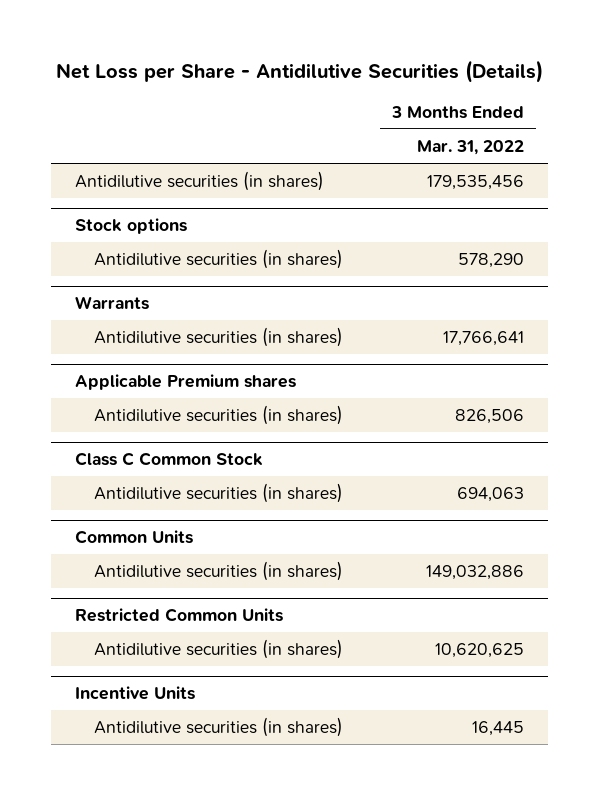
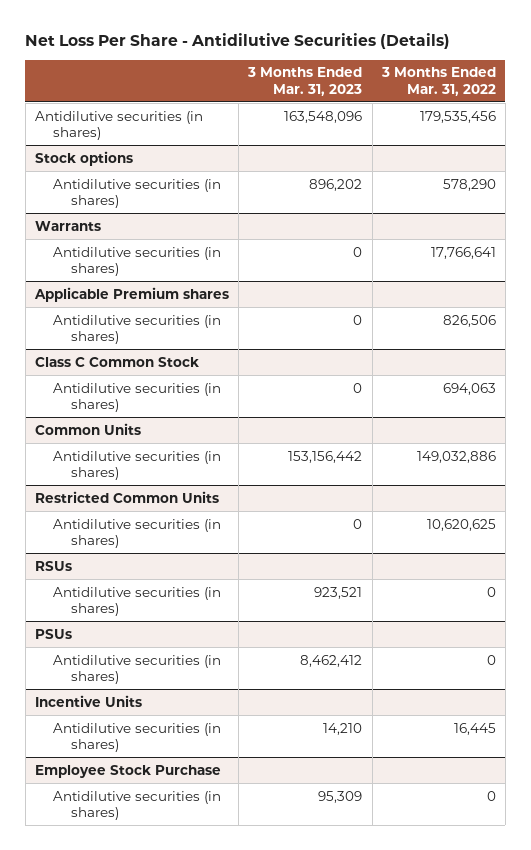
- Net Loss per Share - Antidilutive Securities (Details)
+ Net Loss Per Share - Antidilutive Securities (Details)
- | 3 Months Ended Mar. 31, 2022
+ | 3 Months Ended Mar. 31, 2023 | 3 Months Ended Mar. 31, 2022
+ RSUs
+ Antidilutive securities (in shares) | 923,521 | 0
+ PSUs
+ Antidilutive securities (in shares) | 8,462,412 | 0
+ Employee Stock Purchase
+ Antidilutive securities (in shares) | 95,309 | 0

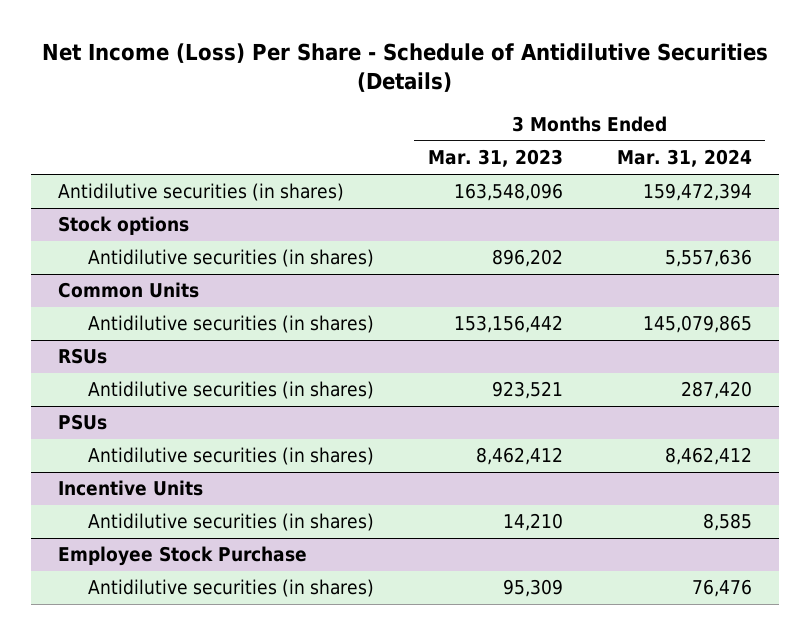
- Net Loss Per Share - Antidilutive Securities (Details)
+ Net Income (Loss) Per Share - Schedule of Antidilutive Securities (Details)
- | 3 Months Ended Mar. 31, 2023 | 3 Months Ended Mar. 31, 2022
+ | 3 Months Ended Mar. 31, 2023 | 3 Months Ended Mar. 31, 2024
- Warrants
- Antidilutive securities (in shares) | 0 | 17,766,641
- Applicable Premium shares
- Antidilutive securities (in shares) | 0 | 826,506
- Class C Common Stock
- Antidilutive securities (in shares) | 0 | 694,063
- Restricted Common Units
- Antidilutive securities (in shares) | 0 | 10,620,625

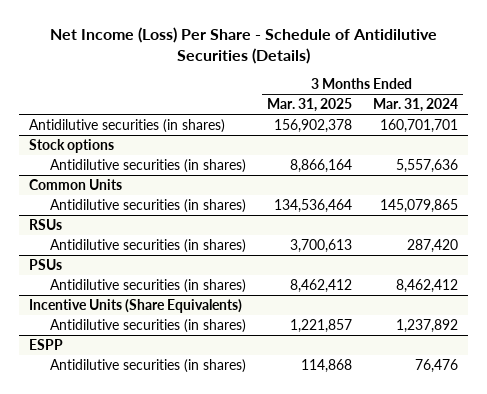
- | 3 Months Ended Mar. 31, 2023 | 3 Months Ended Mar. 31, 2024
+ | 3 Months Ended Mar. 31, 2025 | 3 Months Ended Mar. 31, 2024
- Antidilutive securities (in shares) | 163,548,096 | 159,472,394
+ Antidilutive securities (in shares) | 156,902,378 | 160,701,701
- Incentive Units
- Antidilutive securities (in shares) | 14,210 | 8,585
- Employee Stock Purchase
+ Incentive Units (Share Equivalents)
+ Antidilutive securities (in shares) | 1,221,857 | 1,237,892
+ ESPP

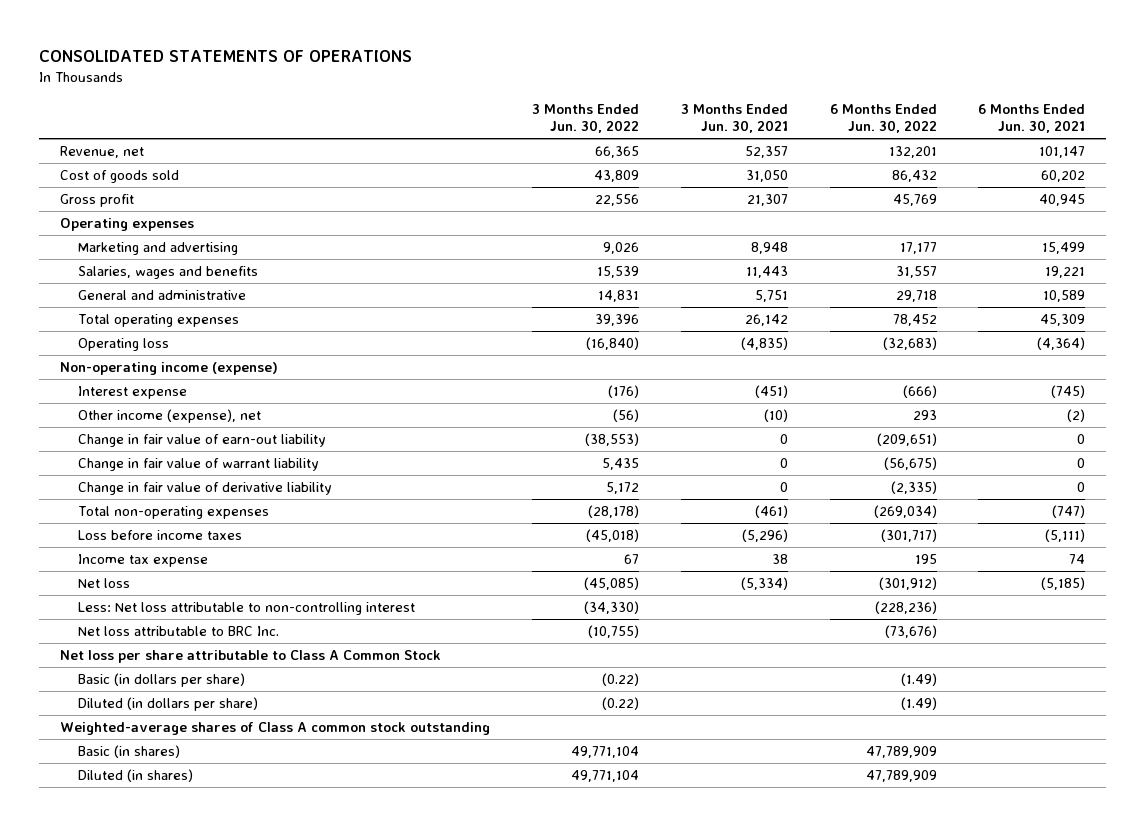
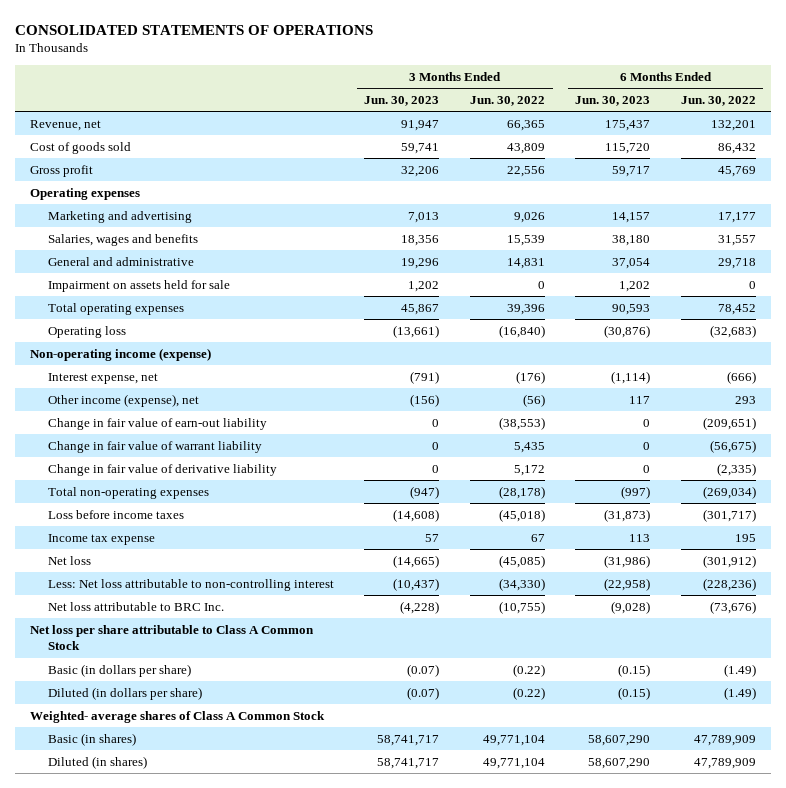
- | 3 Months Ended Jun. 30, 2022 | 3 Months Ended Jun. 30, 2021 | 6 Months Ended Jun. 30, 2022 | 6 Months Ended Jun. 30, 2021
+ | 3 Months Ended Jun. 30, 2023 | 3 Months Ended Jun. 30, 2022 | 6 Months Ended Jun. 30, 2023 | 6 Months Ended Jun. 30, 2022
+ Impairment on assets held for sale | 1,202 | 0 | 1,202 | 0
- Interest expense | (176) | (451) | (666) | (745)
+ Interest expense, net | (791) | (176) | (1,114) | (666)
- Weighted-average shares of Class A common stock outstanding
+ Weighted- average shares of Class A Common Stock

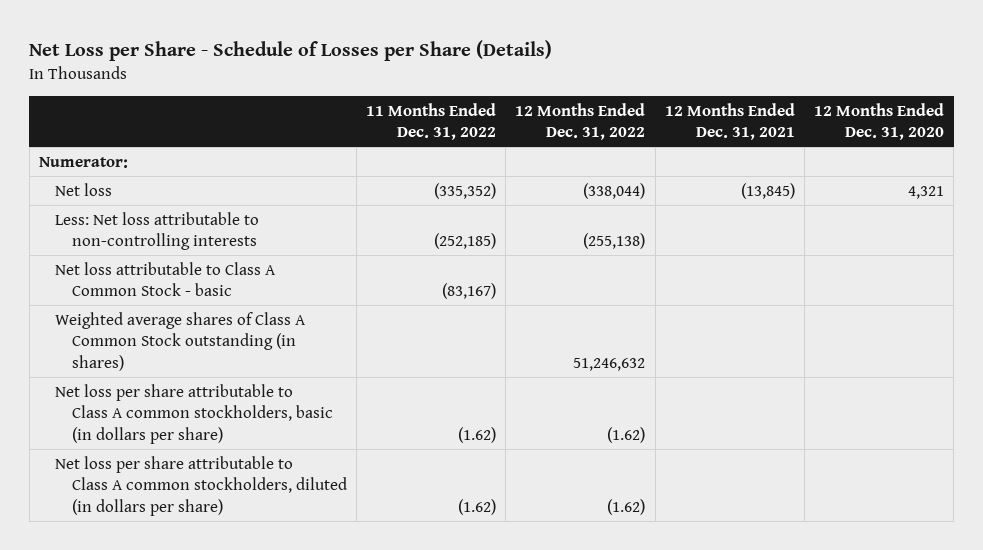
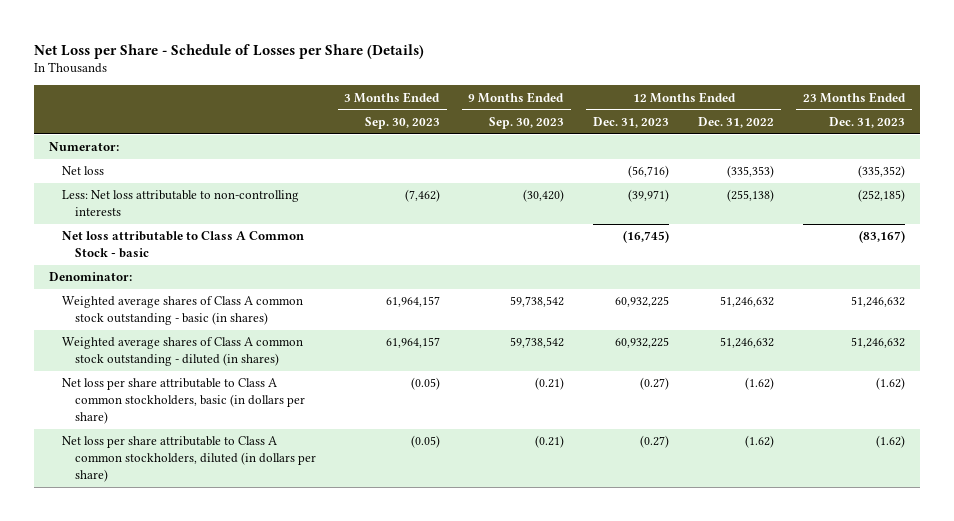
- | 11 Months Ended Dec. 31, 2022 | 12 Months Ended Dec. 31, 2022 | 12 Months Ended Dec. 31, 2021 | 12 Months Ended Dec. 31, 2020
+ | 3 Months Ended Sep. 30, 2023 | 9 Months Ended Sep. 30, 2023 | 12 Months Ended Dec. 31, 2023 | 12 Months Ended Dec. 31, 2022 | 23 Months Ended Dec. 31, 2023
- Net loss | (335,352) | (338,044) | (13,845) | 4,321
+ Net loss | | | (56,716) | (335,353) | (335,352)
- Weighted average shares of Class A Common Stock outstanding (in shares) | | 51,246,632 | |
+ Denominator:
+ Weighted average shares of Class A common stock outstanding - basic (in shares) | 61,964,157 | 59,738,542 | 60,932,225 | 51,246,632 | 51,246,632
+ Weighted average shares of Class A common stock outstanding - diluted (in shares) | 61,964,157 | 59,738,542 | 60,932,225 | 51,246,632 | 51,246,632

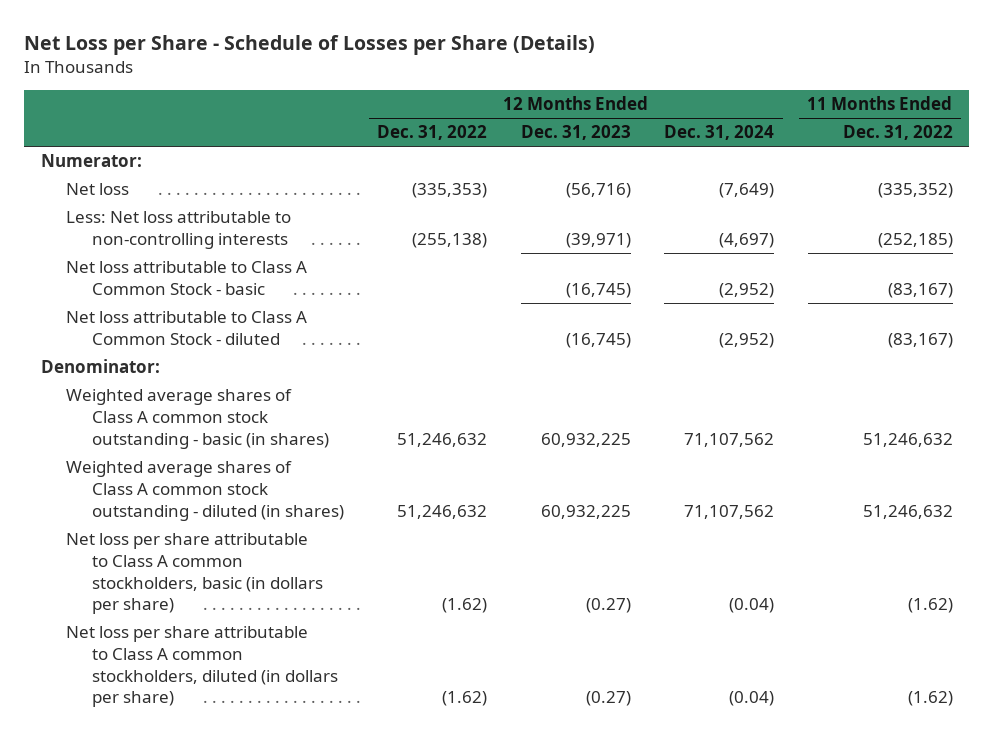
- | 3 Months Ended Sep. 30, 2023 | 9 Months Ended Sep. 30, 2023 | 12 Months Ended Dec. 31, 2023 | 12 Months Ended Dec. 31, 2022 | 23 Months Ended Dec. 31, 2023
+ | 12 Months Ended Dec. 31, 2022 | 12 Months Ended Dec. 31, 2023 | 12 Months Ended Dec. 31, 2024 | 11 Months Ended Dec. 31, 2022
+ Net loss attributable to Class A Common Stock - diluted | | (16,745) | (2,952) | (83,167)

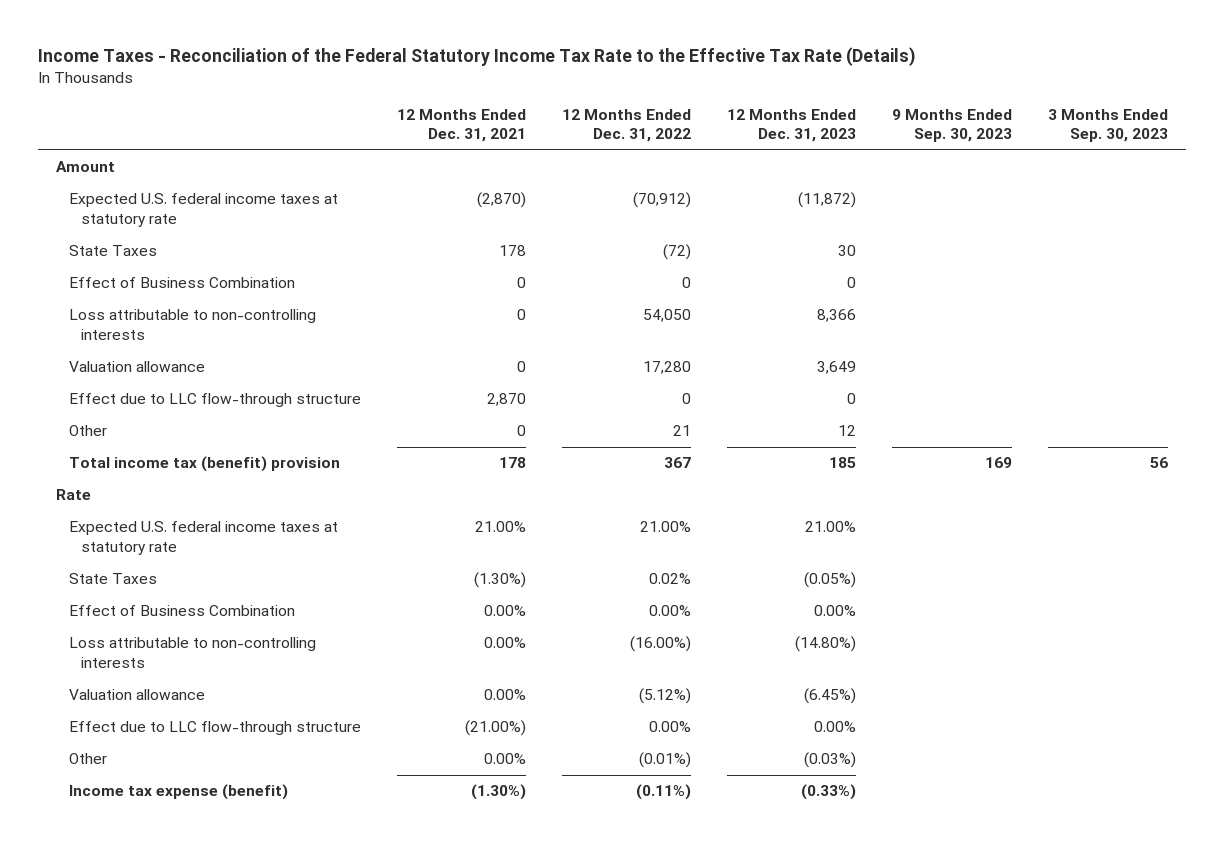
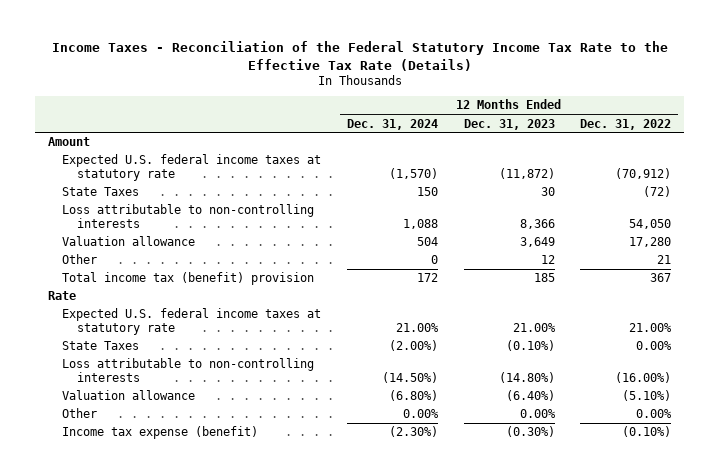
- | 12 Months Ended Dec. 31, 2021 | 12 Months Ended Dec. 31, 2022 | 12 Months Ended Dec. 31, 2023 | 9 Months Ended Sep. 30, 2023 | 3 Months Ended Sep. 30, 2023
+ | 12 Months Ended Dec. 31, 2024 | 12 Months Ended Dec. 31, 2023 | 12 Months Ended Dec. 31, 2022
- Effect of Business Combination | 0 | 0 | 0 | |
- Effect due to LLC flow-through structure | 2,870 | 0 | 0 | |
- State Taxes | (1.30%) | 0.02% | (0.05%) | |
- Effect of Business Combination | 0.00% | 0.00% | 0.00% | |
+ State Taxes | (2.00%) | (0.10%) | 0.00%
- Valuation allowance | 0.00% | (5.12%) | (6.45%) | |
- Effect due to LLC flow-through structure | (21.00%) | 0.00% | 0.00% | |
- Other | 0.00% | (0.01%) | (0.03%) | |
- Income tax expense (benefit) | (1.30%) | (0.11%) | (0.33%) | |
+ Valuation allowance | (6.80%) | (6.40%) | (5.10%)
+ Other | 0.00% | 0.00% | 0.00%
+ Income tax expense (benefit) | (2.30%) | (0.30%) | (0.10%)

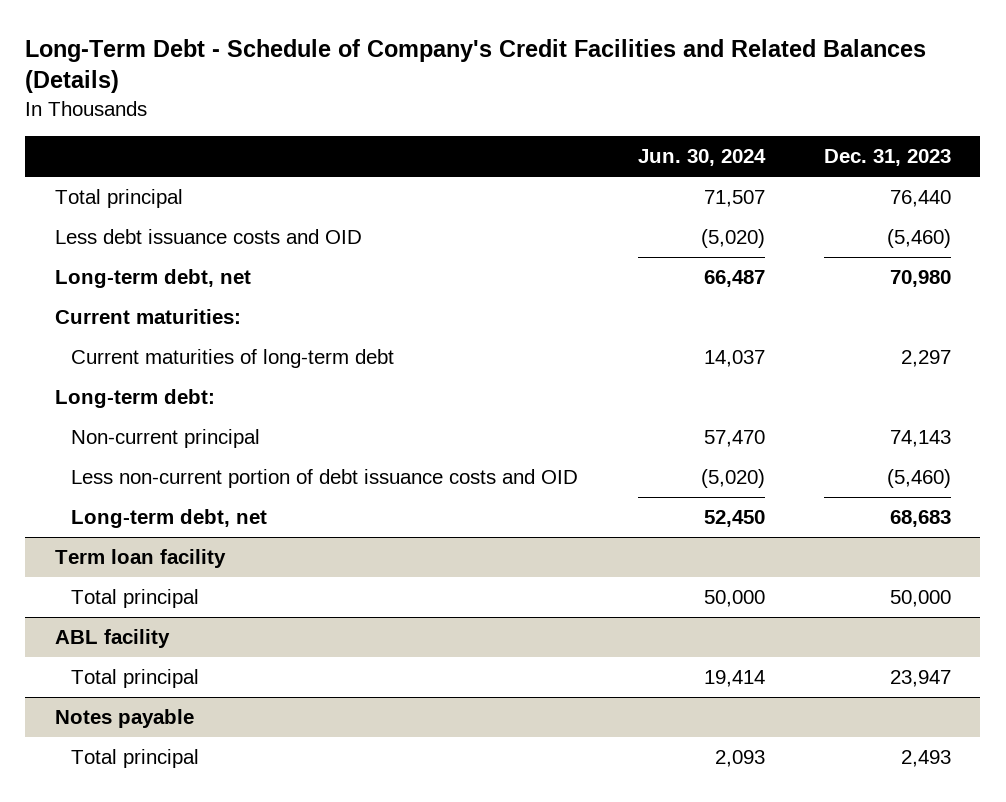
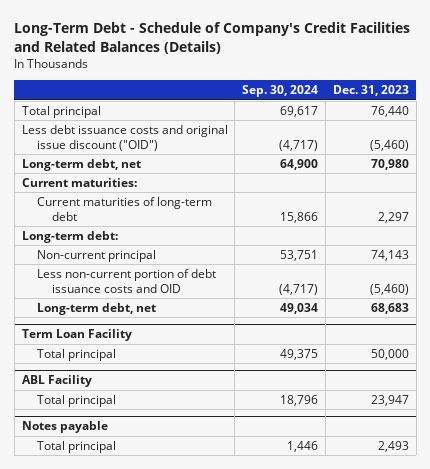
- | Jun. 30, 2024 | Dec. 31, 2023
+ | Sep. 30, 2024 | Dec. 31, 2023
- Less debt issuance costs and OID | (5,020) | (5,460)
+ Less debt issuance costs and original issue discount ("OID") | (4,717) | (5,460)
- Term loan facility
+ Term Loan Facility
- ABL facility
+ ABL Facility

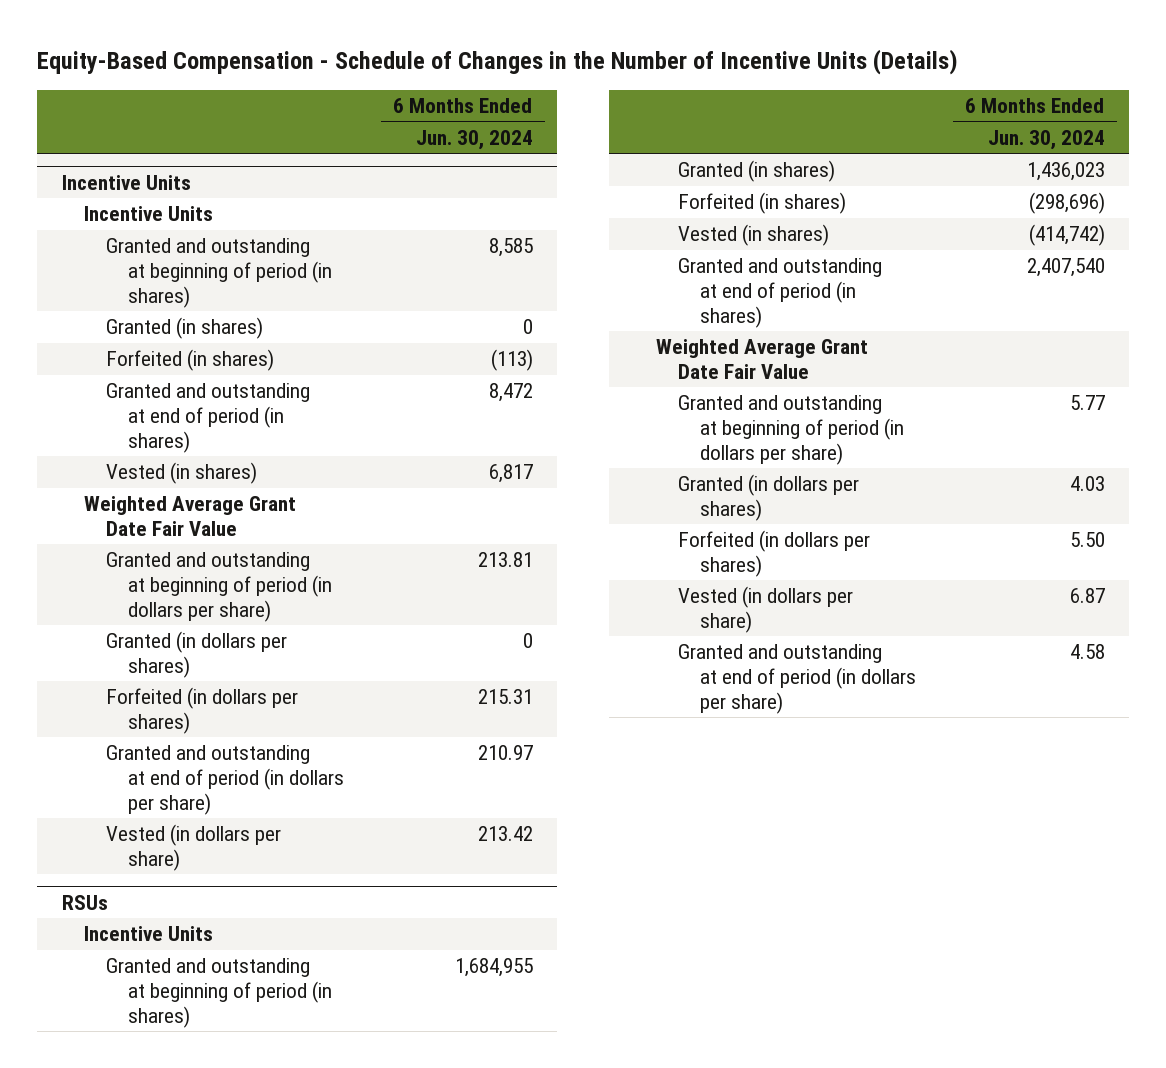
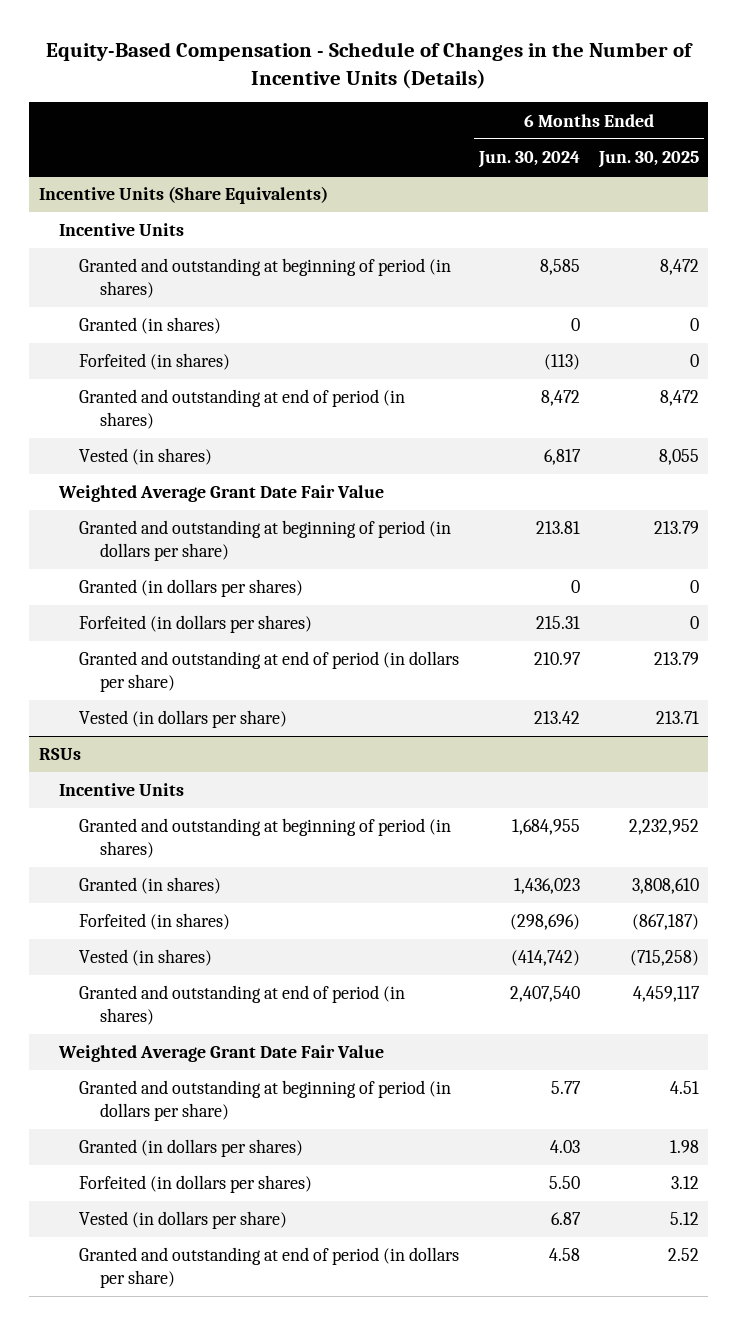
- | 6 Months Ended Jun. 30, 2024
+ | 6 Months Ended Jun. 30, 2024 | 6 Months Ended Jun. 30, 2025
- Incentive Units
+ Incentive Units (Share Equivalents)

